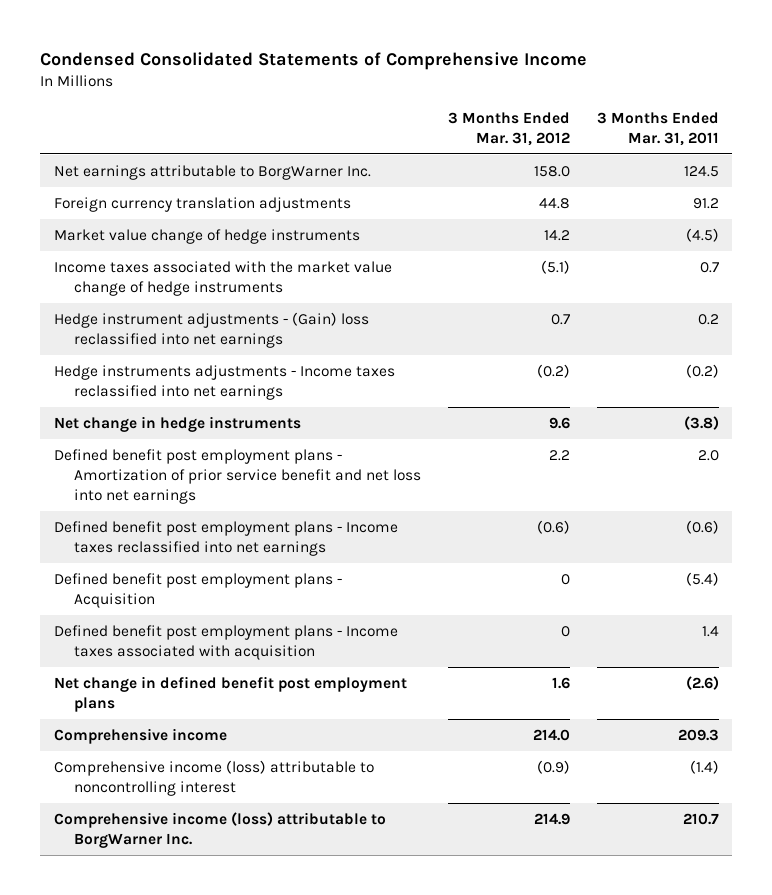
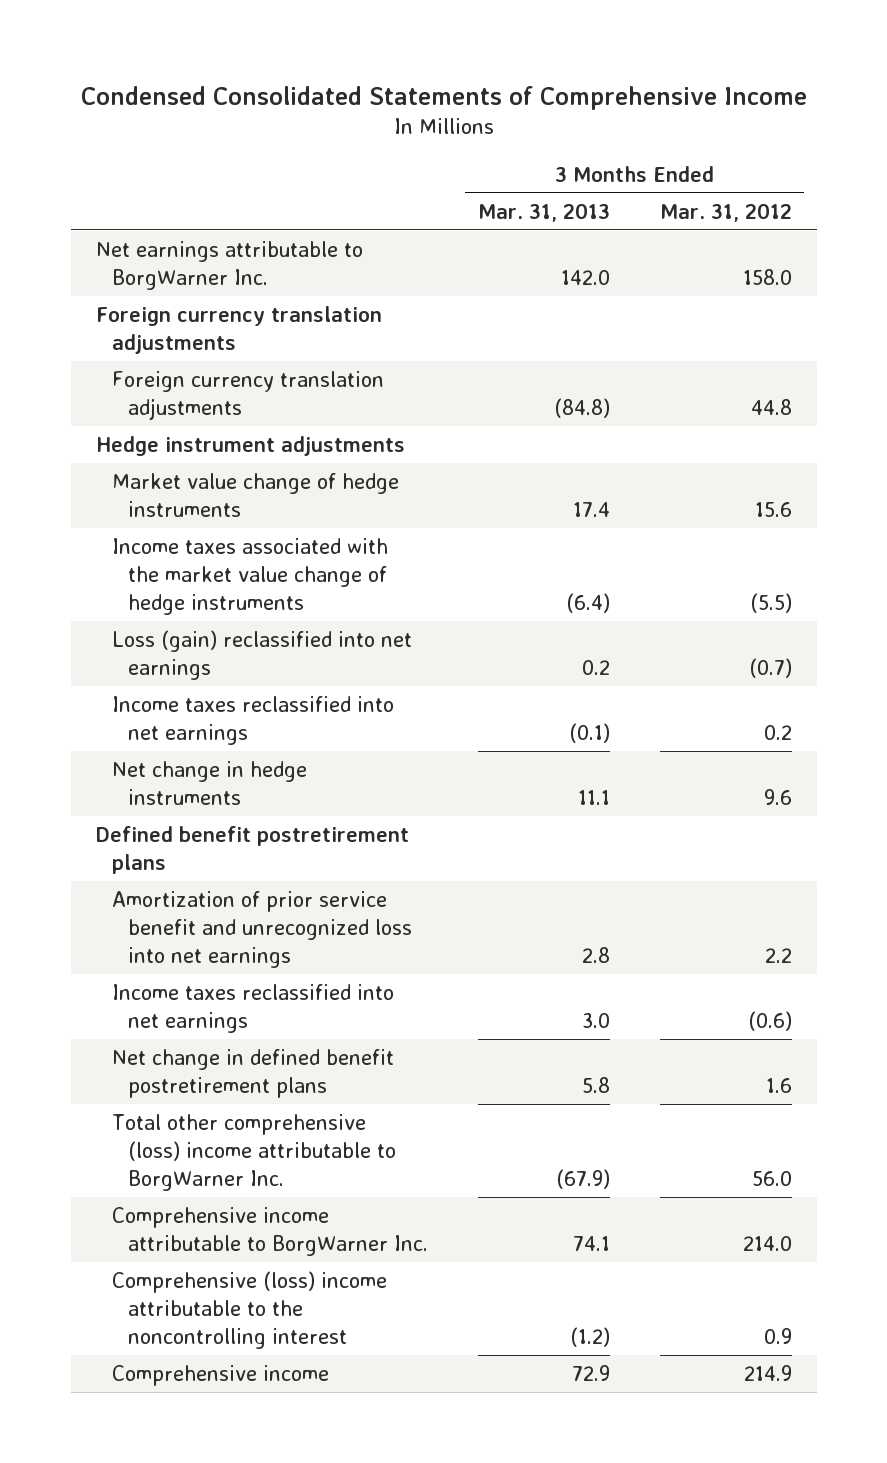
- | 3 Months Ended Mar. 31, 2012 | 3 Months Ended Mar. 31, 2011
+ | 3 Months Ended Mar. 31, 2013 | 3 Months Ended Mar. 31, 2012
+ Foreign currency translation adjustments
- Market value change of hedge instruments | 14.2 | (4.5)
- Income taxes associated with the market value change of hedge instruments | (5.1) | 0.7
- Hedge instrument adjustments - (Gain) loss reclassified into net earnings | 0.7 | 0.2
- Hedge instruments adjustments - Income taxes reclassified into net earnings | (0.2) | (0.2)
+ Hedge instrument adjustments
+ Market value change of hedge instruments | 17.4 | 15.6
+ Income taxes associated with the market value change of hedge instruments | (6.4) | (5.5)
+ Loss (gain) reclassified into net earnings | 0.2 | (0.7)
+ Income taxes reclassified into net earnings | (0.1) | 0.2
- Defined benefit post employment plans - Amortization of prior service benefit and net loss into net earnings | 2.2 | 2.0
- Defined benefit post employment plans - Income taxes reclassified into net earnings | (0.6) | (0.6)
- Defined benefit post employment plans - Acquisition | 0 | (5.4)
- Defined benefit post employment plans - Income taxes associated with acquisition | 0 | 1.4
- Net change in defined benefit post employment plans | 1.6 | (2.6)
- Comprehensive income | 214.0 | 209.3
- Comprehensive income (loss) attributable to noncontrolling interest | (0.9) | (1.4)
- Comprehensive income (loss) attributable to BorgWarner Inc. | 214.9 | 210.7
+ Defined benefit postretirement plans
+ Amortization of prior service benefit and unrecognized loss into net earnings | 2.8 | 2.2
+ Income taxes reclassified into net earnings | 3.0 | (0.6)
+ Net change in defined benefit postretirement plans | 5.8 | 1.6
+ Total other comprehensive (loss) income attributable to BorgWarner Inc. | (67.9) | 56.0
+ Comprehensive income attributable to BorgWarner Inc. | 74.1 | 214.0
+ Comprehensive (loss) income attributable to the noncontrolling interest | (1.2) | 0.9
+ Comprehensive income | 72.9 | 214.9

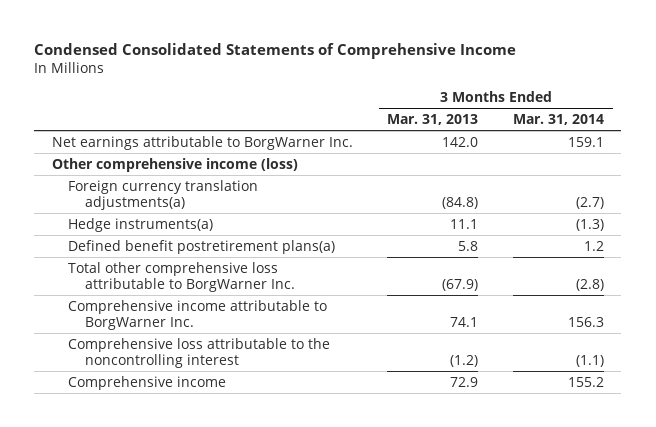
- | 3 Months Ended Mar. 31, 2013 | 3 Months Ended Mar. 31, 2012
+ | 3 Months Ended Mar. 31, 2013 | 3 Months Ended Mar. 31, 2014
- Foreign currency translation adjustments
- Foreign currency translation adjustments | (84.8) | 44.8
- Hedge instrument adjustments
- Market value change of hedge instruments | 17.4 | 15.6
- Income taxes associated with the market value change of hedge instruments | (6.4) | (5.5)
- Loss (gain) reclassified into net earnings | 0.2 | (0.7)
- Income taxes reclassified into net earnings | (0.1) | 0.2
- Net change in hedge instruments | 11.1 | 9.6
- Defined benefit postretirement plans
- Amortization of prior service benefit and unrecognized loss into net earnings | 2.8 | 2.2
- Income taxes reclassified into net earnings | 3.0 | (0.6)
- Net change in defined benefit postretirement plans | 5.8 | 1.6
- Total other comprehensive (loss) income attributable to BorgWarner Inc. | (67.9) | 56.0
+ Other comprehensive income (loss)
+ Foreign currency translation adjustments(a) | (84.8) | (2.7)
+ Hedge instruments(a) | 11.1 | (1.3)
+ Defined benefit postretirement plans(a) | 5.8 | 1.2
+ Total other comprehensive loss attributable to BorgWarner Inc. | (67.9) | (2.8)
- Comprehensive (loss) income attributable to the noncontrolling interest | (1.2) | 0.9
+ Comprehensive loss attributable to the noncontrolling interest | (1.2) | (1.1)

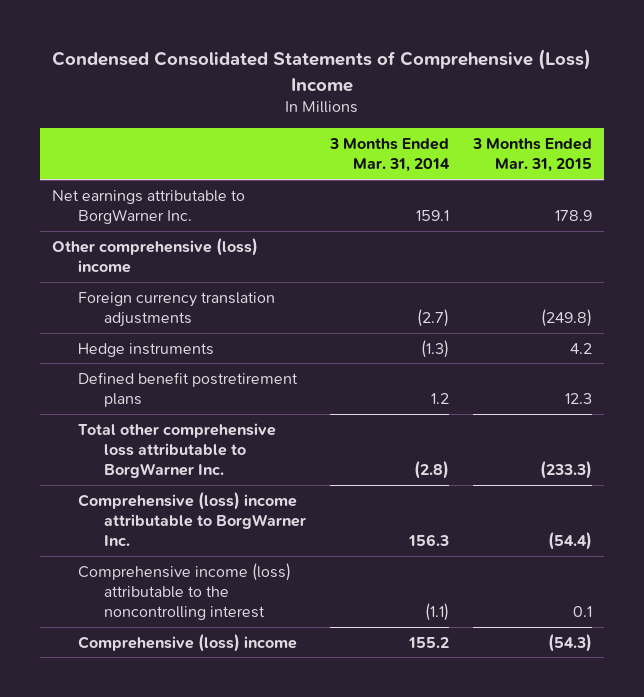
- Condensed Consolidated Statements of Comprehensive Income
+ Condensed Consolidated Statements of Comprehensive (Loss) Income
- | 3 Months Ended Mar. 31, 2013 | 3 Months Ended Mar. 31, 2014
+ | 3 Months Ended Mar. 31, 2014 | 3 Months Ended Mar. 31, 2015
- Other comprehensive income (loss)
- Foreign currency translation adjustments(a) | (84.8) | (2.7)
- Hedge instruments(a) | 11.1 | (1.3)
- Defined benefit postretirement plans(a) | 5.8 | 1.2
+ Other comprehensive (loss) income
+ Foreign currency translation adjustments | (2.7) | (249.8)
+ Hedge instruments | (1.3) | 4.2
+ Defined benefit postretirement plans | 1.2 | 12.3
- Comprehensive income attributable to BorgWarner Inc. | 74.1 | 156.3
- Comprehensive loss attributable to the noncontrolling interest | (1.2) | (1.1)
- Comprehensive income | 72.9 | 155.2
+ Comprehensive (loss) income attributable to BorgWarner Inc. | 156.3 | (54.4)
+ Comprehensive income (loss) attributable to the noncontrolling interest | (1.1) | 0.1
+ Comprehensive (loss) income | 155.2 | (54.3)

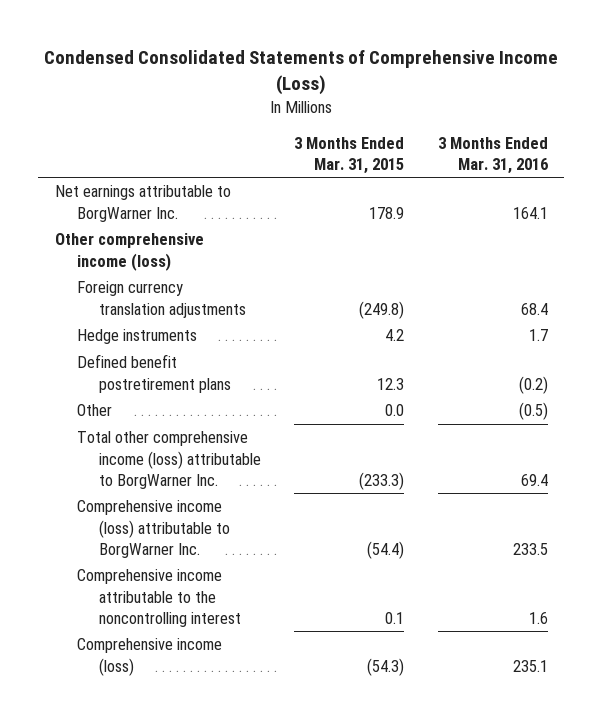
- Condensed Consolidated Statements of Comprehensive (Loss) Income
+ Condensed Consolidated Statements of Comprehensive Income (Loss)
- | 3 Months Ended Mar. 31, 2014 | 3 Months Ended Mar. 31, 2015
+ | 3 Months Ended Mar. 31, 2015 | 3 Months Ended Mar. 31, 2016
- Other comprehensive (loss) income
+ Other comprehensive income (loss)
- Total other comprehensive loss attributable to BorgWarner Inc. | (2.8) | (233.3)
- Comprehensive (loss) income attributable to BorgWarner Inc. | 156.3 | (54.4)
- Comprehensive income (loss) attributable to the noncontrolling interest | (1.1) | 0.1
- Comprehensive (loss) income | 155.2 | (54.3)
+ Other | 0.0 | (0.5)
+ Total other comprehensive income (loss) attributable to BorgWarner Inc. | (233.3) | 69.4
+ Comprehensive income (loss) attributable to BorgWarner Inc. | (54.4) | 233.5
+ Comprehensive income attributable to the noncontrolling interest | 0.1 | 1.6
+ Comprehensive income (loss) | (54.3) | 235.1

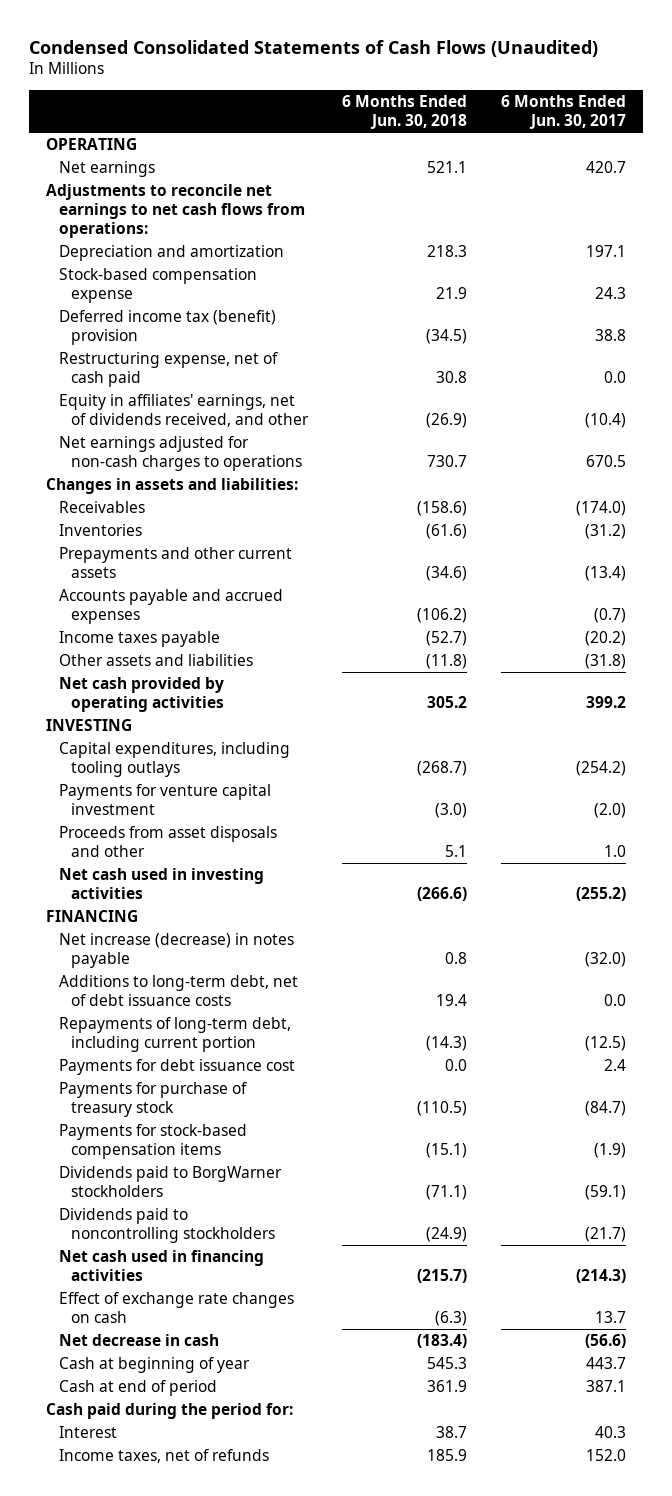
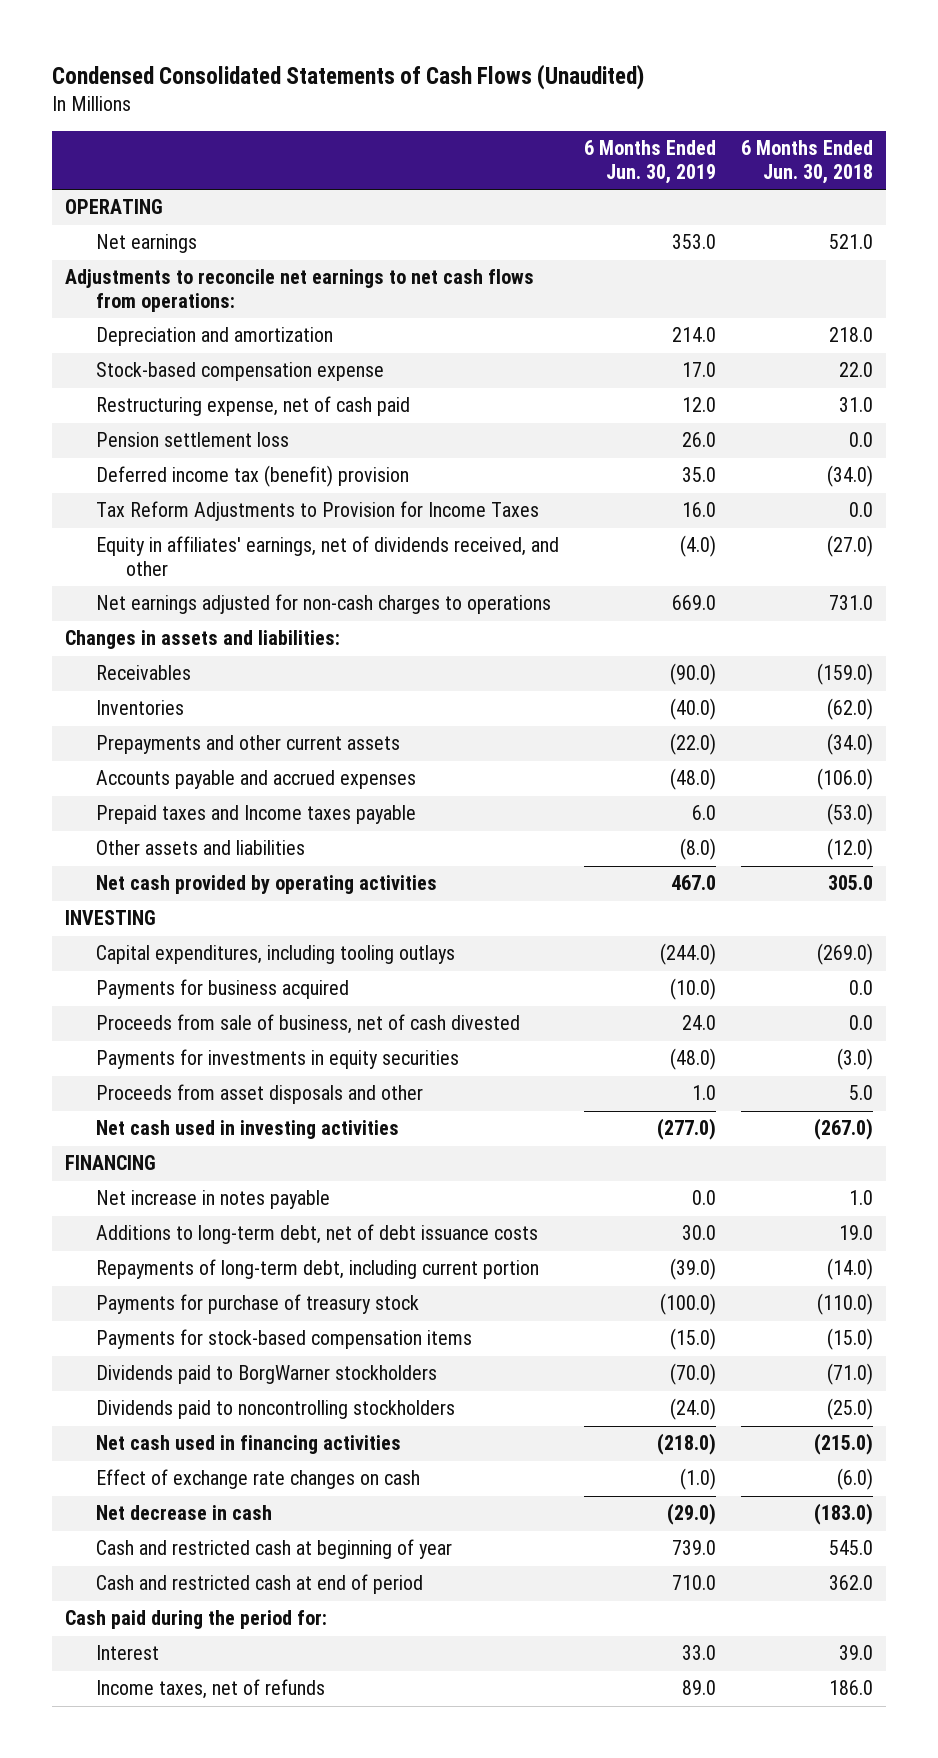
- | 6 Months Ended Jun. 30, 2018 | 6 Months Ended Jun. 30, 2017
+ | 6 Months Ended Jun. 30, 2019 | 6 Months Ended Jun. 30, 2018
- Net earnings | 521.1 | 420.7
+ Net earnings | 353.0 | 521.0
- Depreciation and amortization | 218.3 | 197.1
- Stock-based compensation expense | 21.9 | 24.3
- Deferred income tax (benefit) provision | (34.5) | 38.8
- Restructuring expense, net of cash paid | 30.8 | 0.0
- Equity in affiliates' earnings, net of dividends received, and other | (26.9) | (10.4)
- Net earnings adjusted for non-cash charges to operations | 730.7 | 670.5
+ Depreciation and amortization | 214.0 | 218.0
+ Stock-based compensation expense | 17.0 | 22.0
+ Restructuring expense, net of cash paid | 12.0 | 31.0
+ Pension settlement loss | 26.0 | 0.0
+ Deferred income tax (benefit) provision | 35.0 | (34.0)
+ Tax Reform Adjustments to Provision for Income Taxes | 16.0 | 0.0
+ Equity in affiliates' earnings, net of dividends received, and other | (4.0) | (27.0)
+ Net earnings adjusted for non-cash charges to operations | 669.0 | 731.0
- Receivables | (158.6) | (174.0)
- Inventories | (61.6) | (31.2)
- Prepayments and other current assets | (34.6) | (13.4)
- Accounts payable and accrued expenses | (106.2) | (0.7)
- Income taxes payable | (52.7) | (20.2)
- Other assets and liabilities | (11.8) | (31.8)
- Net cash provided by operating activities | 305.2 | 399.2
+ Receivables | (90.0) | (159.0)
+ Inventories | (40.0) | (62.0)
+ Prepayments and other current assets | (22.0) | (34.0)
+ Accounts payable and accrued expenses | (48.0) | (106.0)
+ Prepaid taxes and Income taxes payable | 6.0 | (53.0)
+ Other assets and liabilities | (8.0) | (12.0)
+ Net cash provided by operating activities | 467.0 | 305.0
- Capital expenditures, including tooling outlays | (268.7) | (254.2)
- Payments for venture capital investment | (3.0) | (2.0)
- Proceeds from asset disposals and other | 5.1 | 1.0
- Net cash used in investing activities | (266.6) | (255.2)
+ Capital expenditures, including tooling outlays | (244.0) | (269.0)
+ Payments for business acquired | (10.0) | 0.0
+ Proceeds from sale of business, net of cash divested | 24.0 | 0.0
+ Payments for investments in equity securities | (48.0) | (3.0)
+ Proceeds from asset disposals and other | 1.0 | 5.0
+ Net cash used in investing activities | (277.0) | (267.0)
- Net increase (decrease) in notes payable | 0.8 | (32.0)
- Additions to long-term debt, net of debt issuance costs | 19.4 | 0.0
- Repayments of long-term debt, including current portion | (14.3) | (12.5)
- Payments for debt issuance cost | 0.0 | 2.4
- Payments for purchase of treasury stock | (110.5) | (84.7)
- Payments for stock-based compensation items | (15.1) | (1.9)
- Dividends paid to BorgWarner stockholders | (71.1) | (59.1)
- Dividends paid to noncontrolling stockholders | (24.9) | (21.7)
- Net cash used in financing activities | (215.7) | (214.3)
- Effect of exchange rate changes on cash | (6.3) | 13.7
- Net decrease in cash | (183.4) | (56.6)
- Cash at beginning of year | 545.3 | 443.7
- Cash at end of period | 361.9 | 387.1
+ Net increase in notes payable | 0.0 | 1.0
+ Additions to long-term debt, net of debt issuance costs | 30.0 | 19.0
+ Repayments of long-term debt, including current portion | (39.0) | (14.0)
+ Payments for purchase of treasury stock | (100.0) | (110.0)
+ Payments for stock-based compensation items | (15.0) | (15.0)
+ Dividends paid to BorgWarner stockholders | (70.0) | (71.0)
+ Dividends paid to noncontrolling stockholders | (24.0) | (25.0)
+ Net cash used in financing activities | (218.0) | (215.0)
+ Effect of exchange rate changes on cash | (1.0) | (6.0)
+ Net decrease in cash | (29.0) | (183.0)
+ Cash and restricted cash at beginning of year | 739.0 | 545.0
+ Cash and restricted cash at end of period | 710.0 | 362.0
- Interest | 38.7 | 40.3
- Income taxes, net of refunds | 185.9 | 152.0
+ Interest | 33.0 | 39.0
+ Income taxes, net of refunds | 89.0 | 186.0

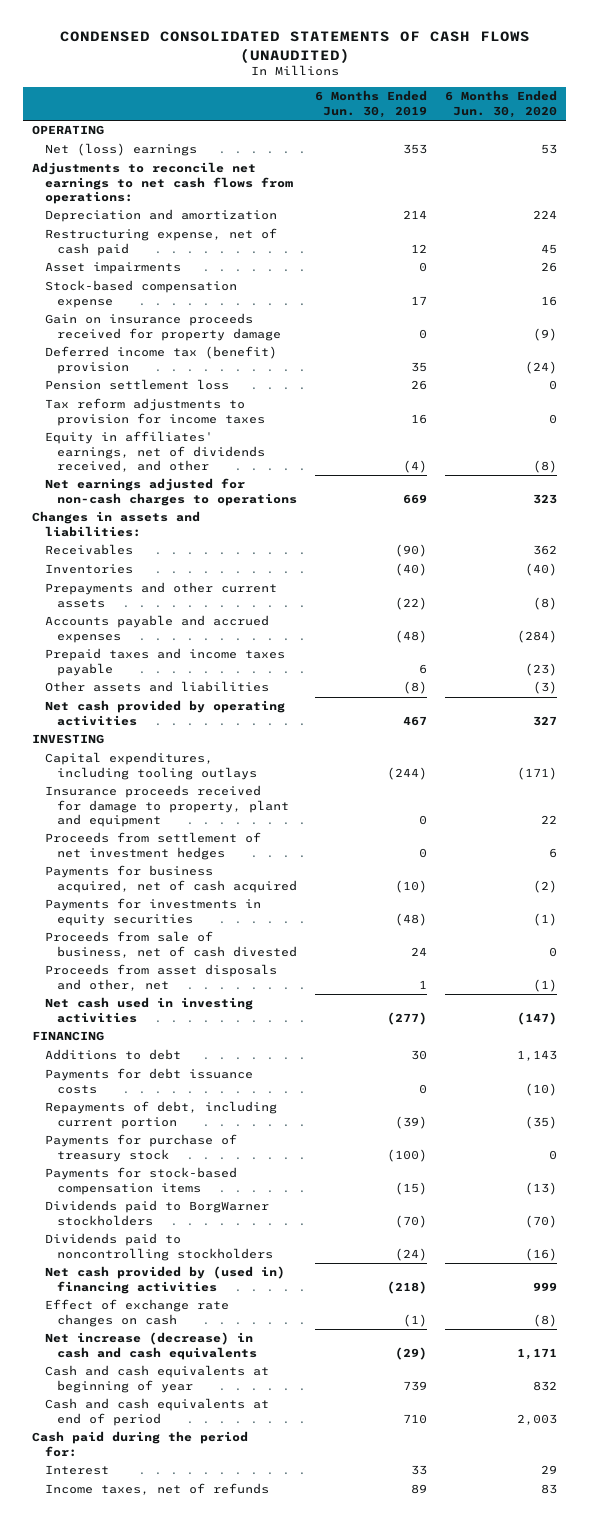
- Condensed Consolidated Statements of Cash Flows (Unaudited)
+ CONDENSED CONSOLIDATED STATEMENTS OF CASH FLOWS (UNAUDITED)
- | 6 Months Ended Jun. 30, 2019 | 6 Months Ended Jun. 30, 2018
+ | 6 Months Ended Jun. 30, 2019 | 6 Months Ended Jun. 30, 2020
- Net earnings | 353.0 | 521.0
+ Net (loss) earnings | 353 | 53
- Depreciation and amortization | 214.0 | 218.0
- Stock-based compensation expense | 17.0 | 22.0
- Restructuring expense, net of cash paid | 12.0 | 31.0
- Pension settlement loss | 26.0 | 0.0
- Deferred income tax (benefit) provision | 35.0 | (34.0)
- Tax Reform Adjustments to Provision for Income Taxes | 16.0 | 0.0
- Equity in affiliates' earnings, net of dividends received, and other | (4.0) | (27.0)
- Net earnings adjusted for non-cash charges to operations | 669.0 | 731.0
+ Depreciation and amortization | 214 | 224
+ Restructuring expense, net of cash paid | 12 | 45
+ Asset impairments | 0 | 26
+ Stock-based compensation expense | 17 | 16
+ Gain on insurance proceeds received for property damage | 0 | (9)
+ Deferred income tax (benefit) provision | 35 | (24)
+ Pension settlement loss | 26 | 0
+ Tax reform adjustments to provision for income taxes | 16 | 0
+ Equity in affiliates' earnings, net of dividends received, and other | (4) | (8)
+ Net earnings adjusted for non-cash charges to operations | 669 | 323
- Receivables | (90.0) | (159.0)
- Inventories | (40.0) | (62.0)
- Prepayments and other current assets | (22.0) | (34.0)
- Accounts payable and accrued expenses | (48.0) | (106.0)
- Prepaid taxes and Income taxes payable | 6.0 | (53.0)
- Other assets and liabilities | (8.0) | (12.0)
- Net cash provided by operating activities | 467.0 | 305.0
+ Receivables | (90) | 362
+ Inventories | (40) | (40)
+ Prepayments and other current assets | (22) | (8)
+ Accounts payable and accrued expenses | (48) | (284)
+ Prepaid taxes and income taxes payable | 6 | (23)
+ Other assets and liabilities | (8) | (3)
+ Net cash provided by operating activities | 467 | 327
- Capital expenditures, including tooling outlays | (244.0) | (269.0)
- Payments for business acquired | (10.0) | 0.0
- Proceeds from sale of business, net of cash divested | 24.0 | 0.0
- Payments for investments in equity securities | (48.0) | (3.0)
- Proceeds from asset disposals and other | 1.0 | 5.0
- Net cash used in investing activities | (277.0) | (267.0)
+ Capital expenditures, including tooling outlays | (244) | (171)
+ Insurance proceeds received for damage to property, plant and equipment | 0 | 22
+ Proceeds from settlement of net investment hedges | 0 | 6
+ Payments for business acquired, net of cash acquired | (10) | (2)
+ Payments for investments in equity securities | (48) | (1)
+ Proceeds from sale of business, net of cash divested | 24 | 0
+ Proceeds from asset disposals and other, net | 1 | (1)
+ Net cash used in investing activities | (277) | (147)
- Net increase in notes payable | 0.0 | 1.0
- Additions to long-term debt, net of debt issuance costs | 30.0 | 19.0
- Repayments of long-term debt, including current portion | (39.0) | (14.0)
- Payments for purchase of treasury stock | (100.0) | (110.0)
- Payments for stock-based compensation items | (15.0) | (15.0)
- Dividends paid to BorgWarner stockholders | (70.0) | (71.0)
- Dividends paid to noncontrolling stockholders | (24.0) | (25.0)
- Net cash used in financing activities | (218.0) | (215.0)
- Effect of exchange rate changes on cash | (1.0) | (6.0)
- Net decrease in cash | (29.0) | (183.0)
- Cash and restricted cash at beginning of year | 739.0 | 545.0
- Cash and restricted cash at end of period | 710.0 | 362.0
+ Additions to debt | 30 | 1,143
+ Payments for debt issuance costs | 0 | (10)
+ Repayments of debt, including current portion | (39) | (35)
+ Payments for purchase of treasury stock | (100) | 0
+ Payments for stock-based compensation items | (15) | (13)
+ Dividends paid to BorgWarner stockholders | (70) | (70)
+ Dividends paid to noncontrolling stockholders | (24) | (16)
+ Net cash provided by (used in) financing activities | (218) | 999
+ Effect of exchange rate changes on cash | (1) | (8)
+ Net increase (decrease) in cash and cash equivalents | (29) | 1,171
+ Cash and cash equivalents at beginning of year | 739 | 832
+ Cash and cash equivalents at end of period | 710 | 2,003
- Interest | 33.0 | 39.0
- Income taxes, net of refunds | 89.0 | 186.0
+ Interest | 33 | 29
+ Income taxes, net of refunds | 89 | 83

